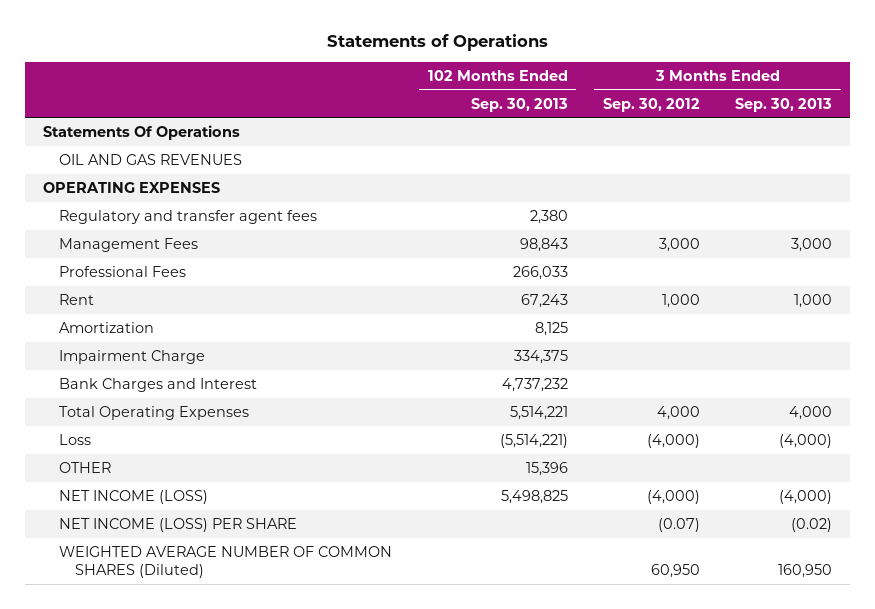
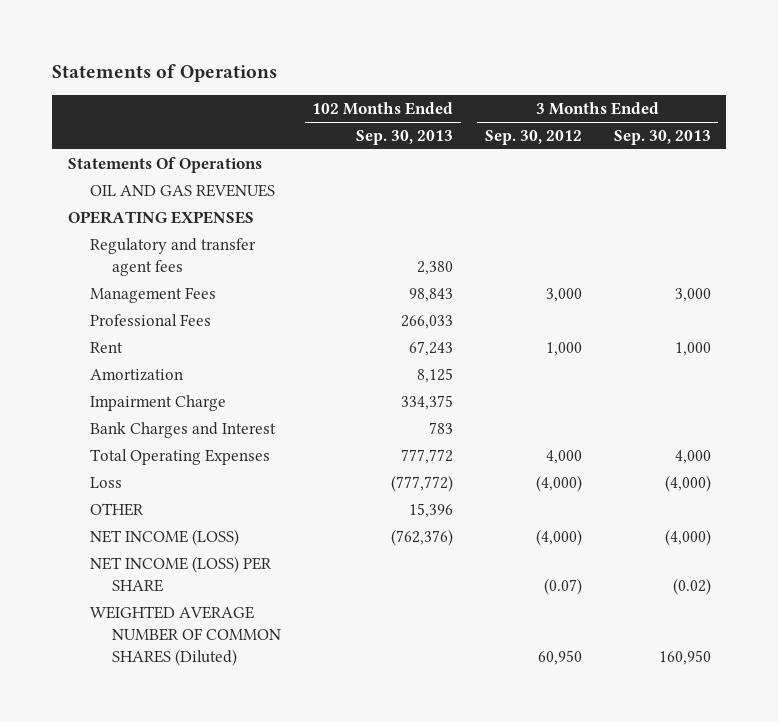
- Bank Charges and Interest | 4,737,232 | |
- Total Operating Expenses | 5,514,221 | 4,000 | 4,000
- Loss | (5,514,221) | (4,000) | (4,000)
+ Bank Charges and Interest | 783 | |
+ Total Operating Expenses | 777,772 | 4,000 | 4,000
+ Loss | (777,772) | (4,000) | (4,000)
- NET INCOME (LOSS) | 5,498,825 | (4,000) | (4,000)
+ NET INCOME (LOSS) | (762,376) | (4,000) | (4,000)

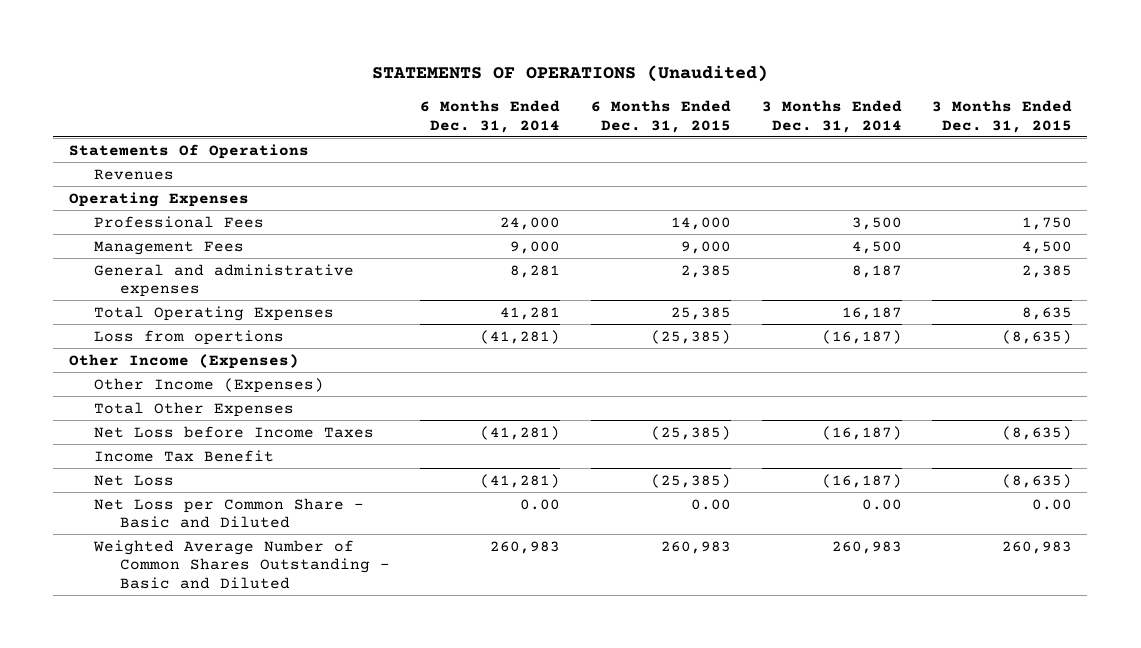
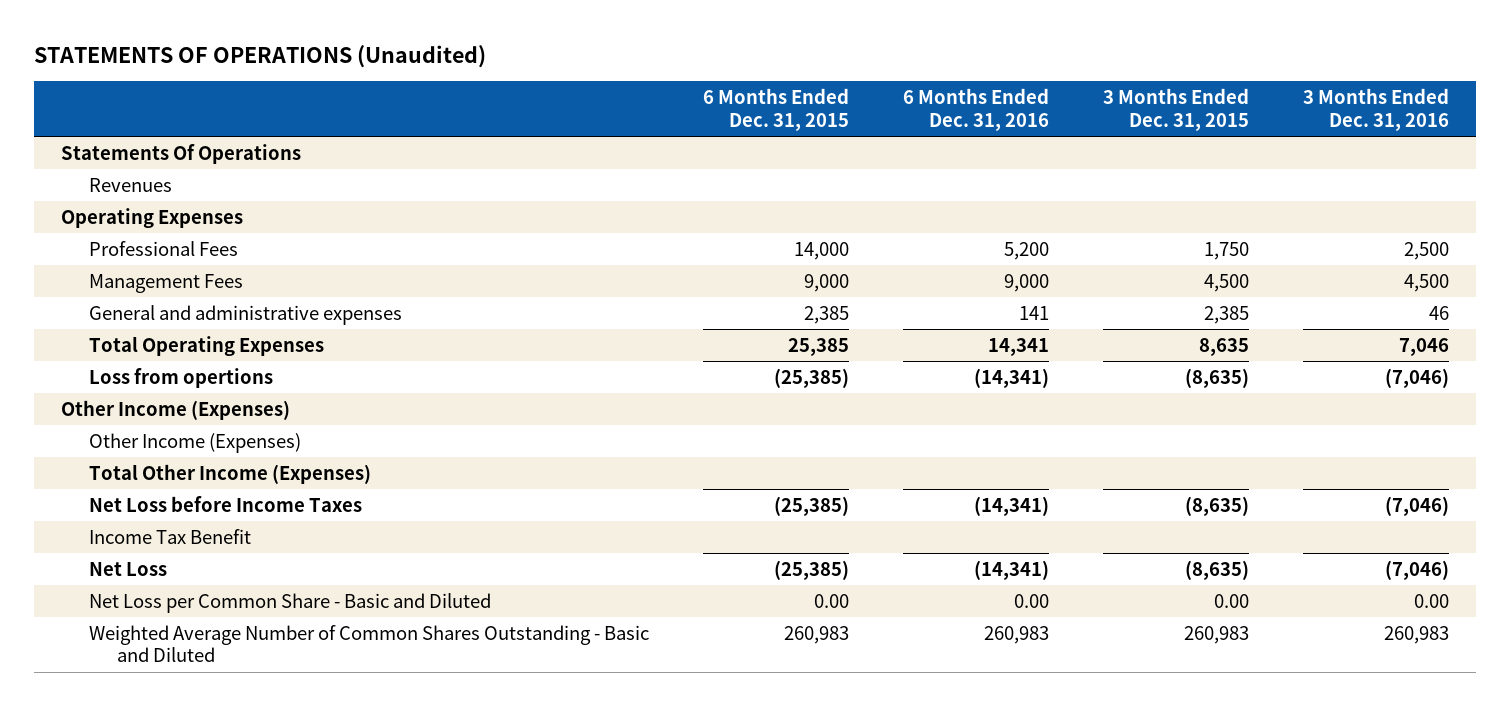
- | 6 Months Ended Dec. 31, 2014 | 6 Months Ended Dec. 31, 2015 | 3 Months Ended Dec. 31, 2014 | 3 Months Ended Dec. 31, 2015
+ | 6 Months Ended Dec. 31, 2015 | 6 Months Ended Dec. 31, 2016 | 3 Months Ended Dec. 31, 2015 | 3 Months Ended Dec. 31, 2016
- Total Other Expenses
+ Total Other Income (Expenses)

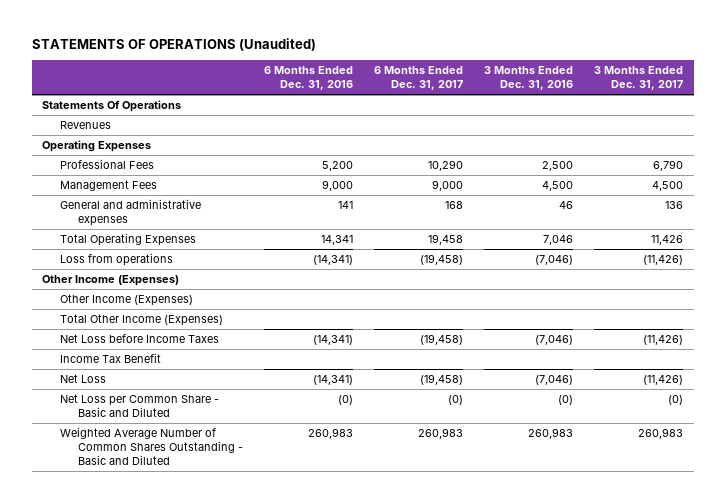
- | 6 Months Ended Dec. 31, 2015 | 6 Months Ended Dec. 31, 2016 | 3 Months Ended Dec. 31, 2015 | 3 Months Ended Dec. 31, 2016
+ | 6 Months Ended Dec. 31, 2016 | 6 Months Ended Dec. 31, 2017 | 3 Months Ended Dec. 31, 2016 | 3 Months Ended Dec. 31, 2017
- Loss from opertions | (25,385) | (14,341) | (8,635) | (7,046)
+ Loss from operations | (14,341) | (19,458) | (7,046) | (11,426)
- Net Loss per Common Share - Basic and Diluted | 0.00 | 0.00 | 0.00 | 0.00
+ Net Loss per Common Share - Basic and Diluted | (0) | (0) | (0) | (0)

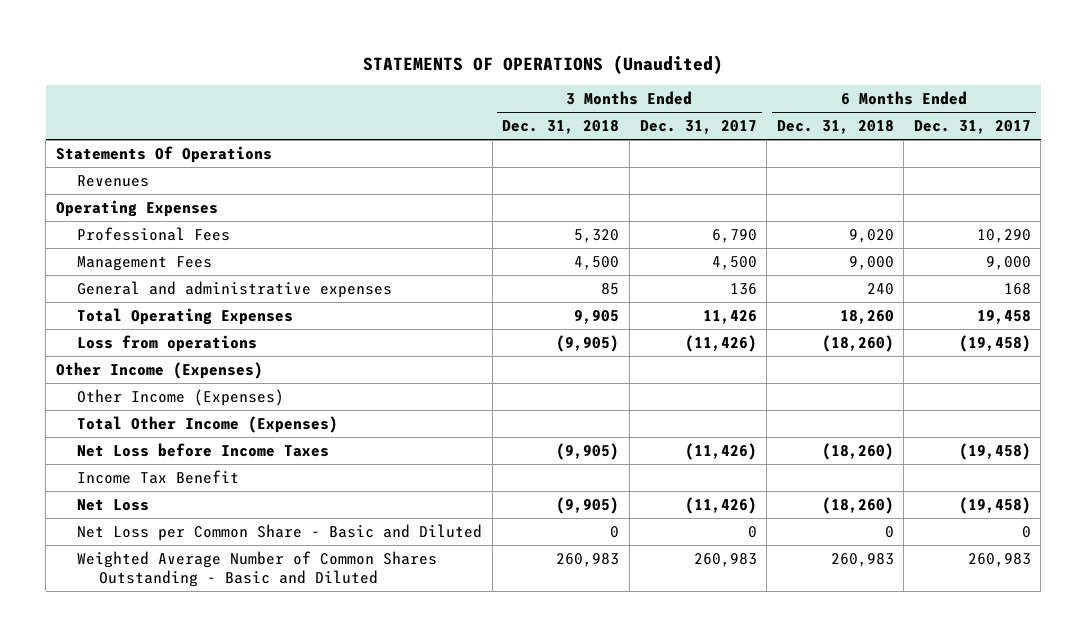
- | 6 Months Ended Dec. 31, 2016 | 6 Months Ended Dec. 31, 2017 | 3 Months Ended Dec. 31, 2016 | 3 Months Ended Dec. 31, 2017
+ | 3 Months Ended Dec. 31, 2018 | 3 Months Ended Dec. 31, 2017 | 6 Months Ended Dec. 31, 2018 | 6 Months Ended Dec. 31, 2017
- Net Loss per Common Share - Basic and Diluted | (0) | (0) | (0) | (0)
+ Net Loss per Common Share - Basic and Diluted | 0 | 0 | 0 | 0

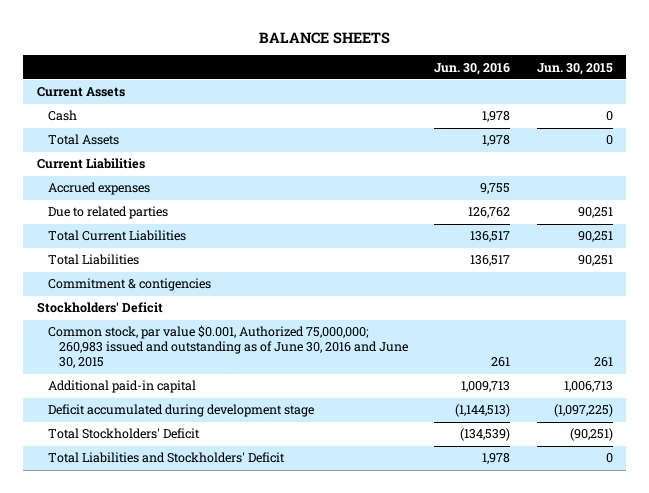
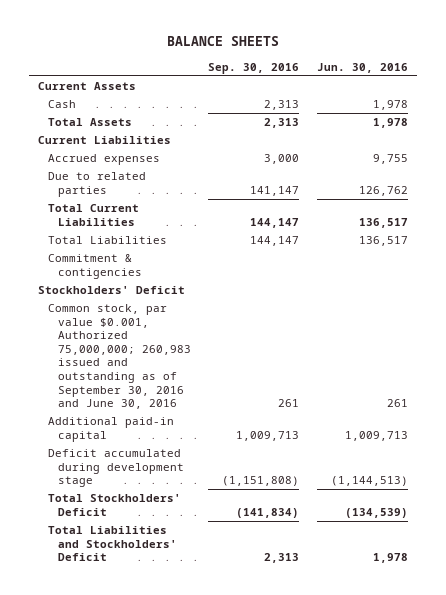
- | Jun. 30, 2016 | Jun. 30, 2015
+ | Sep. 30, 2016 | Jun. 30, 2016
- Common stock, par value $0.001, Authorized 75,000,000; 260,983 issued and outstanding as of June 30, 2016 and June 30, 2015 | 261 | 261
+ Common stock, par value $0.001, Authorized 75,000,000; 260,983 issued and outstanding as of September 30, 2016 and June 30, 2016 | 261 | 261

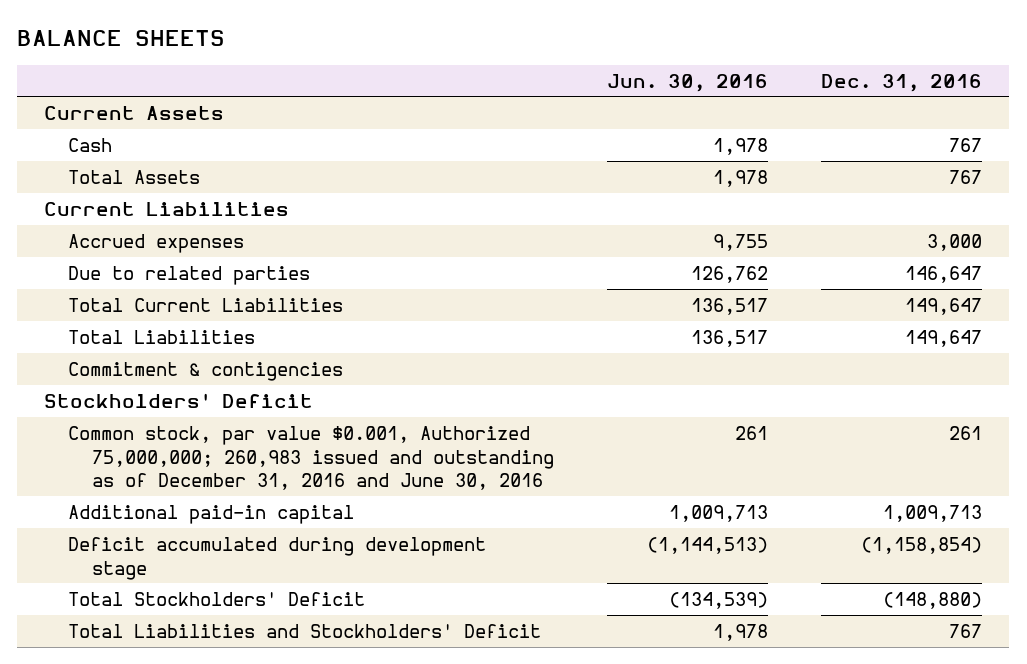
- | Sep. 30, 2016 | Jun. 30, 2016
+ | Jun. 30, 2016 | Dec. 31, 2016
- Common stock, par value $0.001, Authorized 75,000,000; 260,983 issued and outstanding as of September 30, 2016 and June 30, 2016 | 261 | 261
+ Common stock, par value $0.001, Authorized 75,000,000; 260,983 issued and outstanding as of December 31, 2016 and June 30, 2016 | 261 | 261

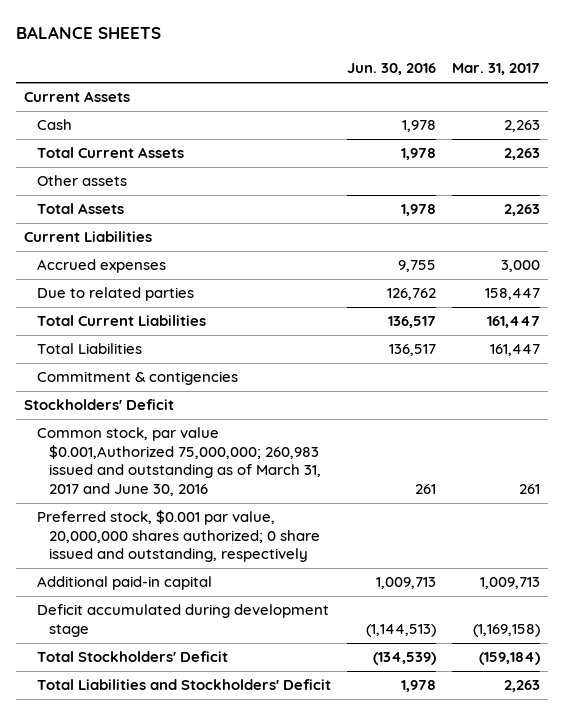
- | Jun. 30, 2016 | Dec. 31, 2016
+ | Jun. 30, 2016 | Mar. 31, 2017
+ Total Current Assets | 1,978 | 2,263
+ Other assets
- Common stock, par value $0.001, Authorized 75,000,000; 260,983 issued and outstanding as of December 31, 2016 and June 30, 2016 | 261 | 261
+ Common stock, par value $0.001,Authorized 75,000,000; 260,983 issued and outstanding as of March 31, 2017 and June 30, 2016 | 261 | 261
+ Preferred stock, $0.001 par value, 20,000,000 shares authorized; 0 share issued and outstanding, respectively

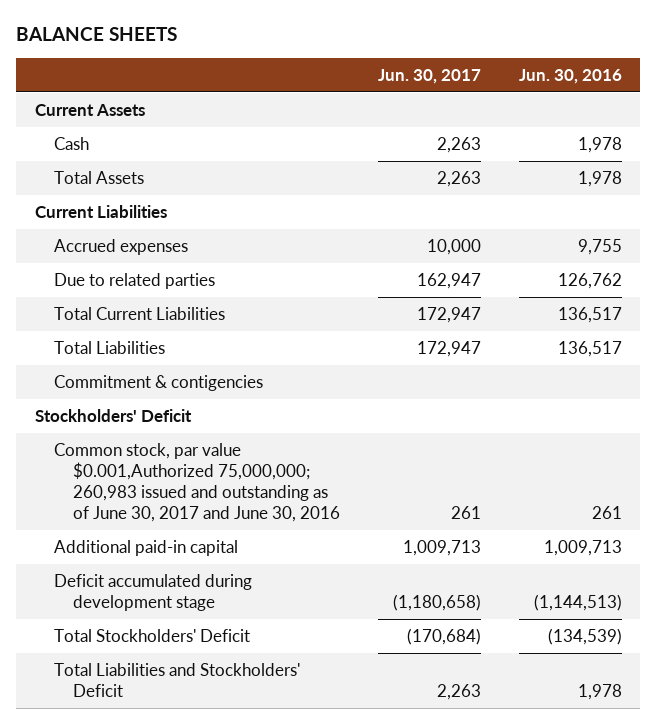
- | Jun. 30, 2016 | Mar. 31, 2017
+ | Jun. 30, 2017 | Jun. 30, 2016
- Total Current Assets | 1,978 | 2,263
- Other assets
- Common stock, par value $0.001,Authorized 75,000,000; 260,983 issued and outstanding as of March 31, 2017 and June 30, 2016 | 261 | 261
- Preferred stock, $0.001 par value, 20,000,000 shares authorized; 0 share issued and outstanding, respectively
+ Common stock, par value $0.001,Authorized 75,000,000; 260,983 issued and outstanding as of June 30, 2017 and June 30, 2016 | 261 | 261

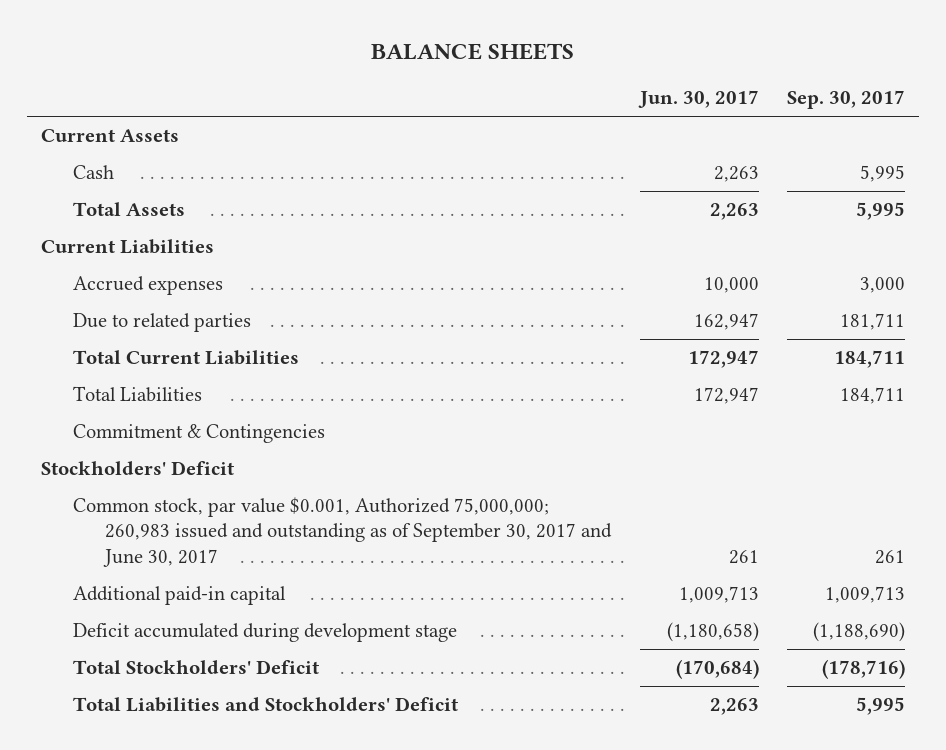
- | Jun. 30, 2017 | Jun. 30, 2016
+ | Jun. 30, 2017 | Sep. 30, 2017
- Commitment & contigencies
+ Commitment & Contingencies
- Common stock, par value $0.001,Authorized 75,000,000; 260,983 issued and outstanding as of June 30, 2017 and June 30, 2016 | 261 | 261
+ Common stock, par value $0.001, Authorized 75,000,000; 260,983 issued and outstanding as of September 30, 2017 and June 30, 2017 | 261 | 261

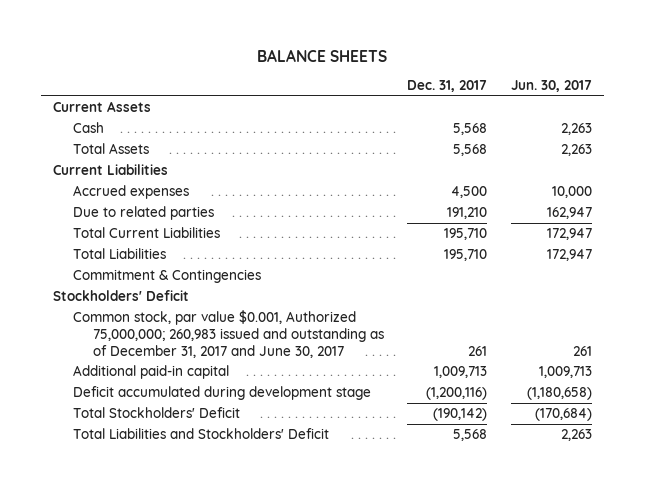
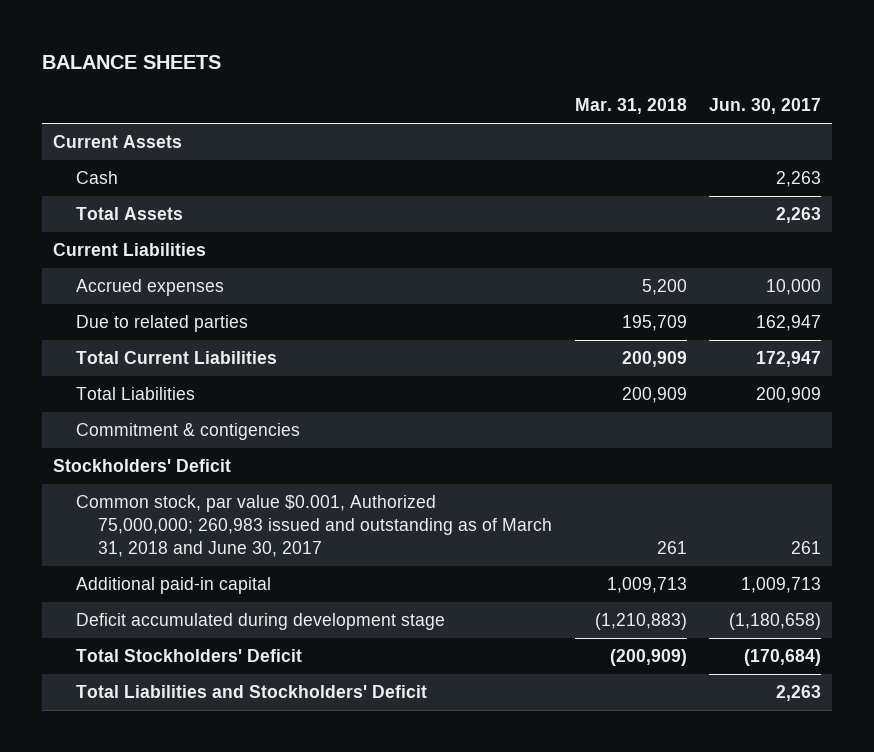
- | Dec. 31, 2017 | Jun. 30, 2017
+ | Mar. 31, 2018 | Jun. 30, 2017
- Total Liabilities | 195,710 | 172,947
- Commitment & Contingencies
+ Total Liabilities | 200,909 | 200,909
+ Commitment & contigencies
- Common stock, par value $0.001, Authorized 75,000,000; 260,983 issued and outstanding as of December 31, 2017 and June 30, 2017 | 261 | 261
+ Common stock, par value $0.001, Authorized 75,000,000; 260,983 issued and outstanding as of March 31, 2018 and June 30, 2017 | 261 | 261

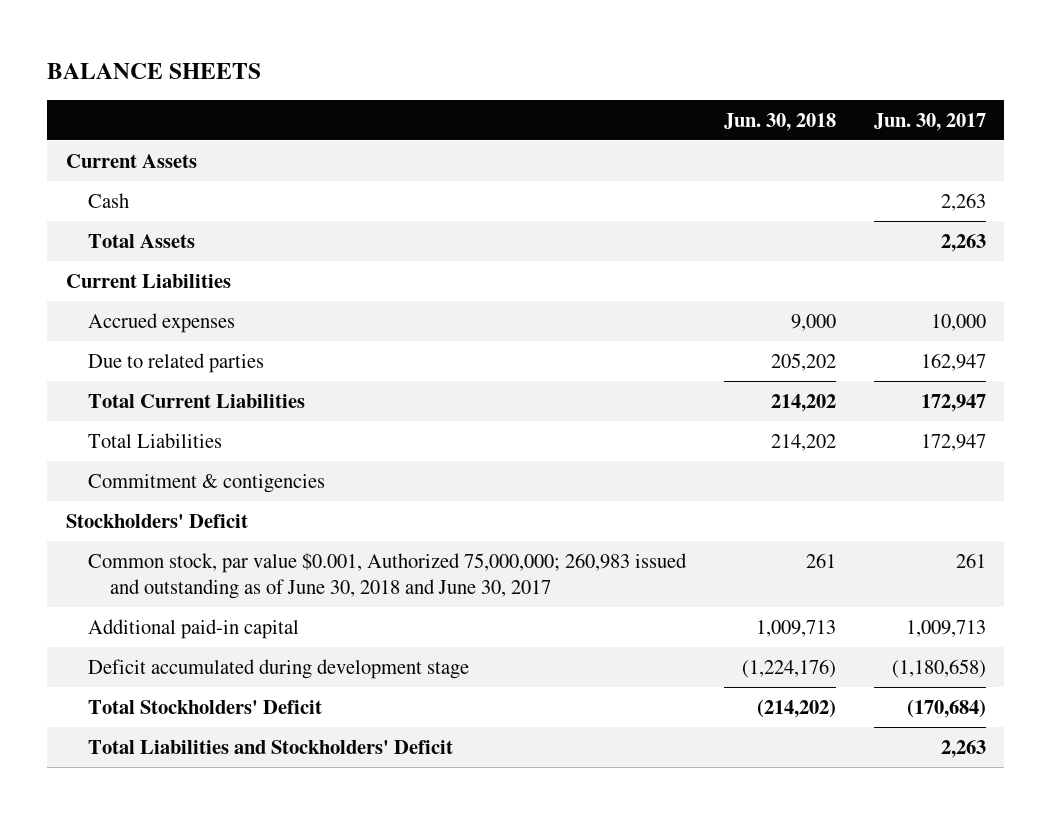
- | Mar. 31, 2018 | Jun. 30, 2017
+ | Jun. 30, 2018 | Jun. 30, 2017
- Total Liabilities | 200,909 | 200,909
+ Total Liabilities | 214,202 | 172,947
- Common stock, par value $0.001, Authorized 75,000,000; 260,983 issued and outstanding as of March 31, 2018 and June 30, 2017 | 261 | 261
+ Common stock, par value $0.001, Authorized 75,000,000; 260,983 issued and outstanding as of June 30, 2018 and June 30, 2017 | 261 | 261

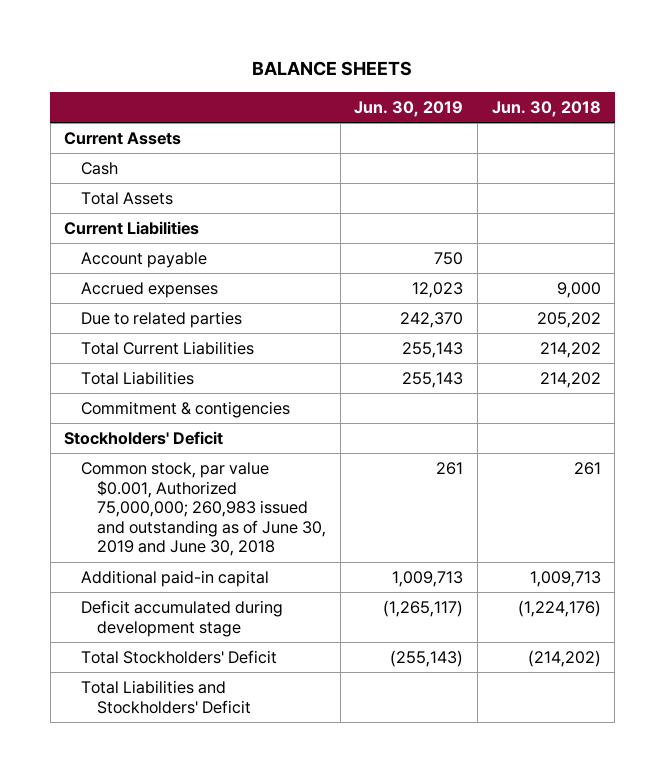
- | Jun. 30, 2018 | Jun. 30, 2017
+ | Jun. 30, 2019 | Jun. 30, 2018
+ Account payable | 750 |
- Common stock, par value $0.001, Authorized 75,000,000; 260,983 issued and outstanding as of June 30, 2018 and June 30, 2017 | 261 | 261
+ Common stock, par value $0.001, Authorized 75,000,000; 260,983 issued and outstanding as of June 30, 2019 and June 30, 2018 | 261 | 261

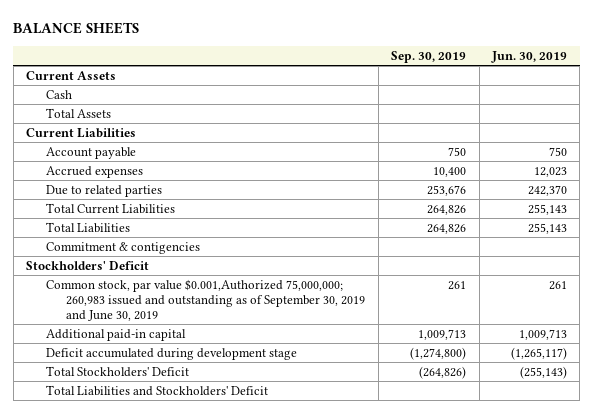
- | Jun. 30, 2019 | Jun. 30, 2018
+ | Sep. 30, 2019 | Jun. 30, 2019
- Common stock, par value $0.001, Authorized 75,000,000; 260,983 issued and outstanding as of June 30, 2019 and June 30, 2018 | 261 | 261
+ Common stock, par value $0.001,Authorized 75,000,000; 260,983 issued and outstanding as of September 30, 2019 and June 30, 2019 | 261 | 261

